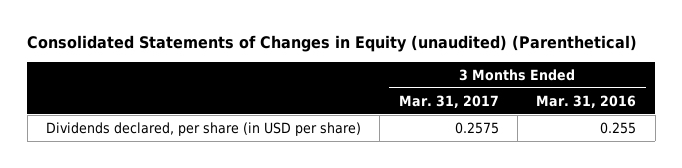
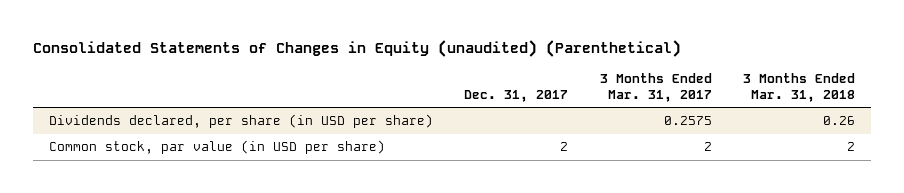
- | 3 Months Ended Mar. 31, 2017 | 3 Months Ended Mar. 31, 2016
+ | Dec. 31, 2017 | 3 Months Ended Mar. 31, 2017 | 3 Months Ended Mar. 31, 2018
+ Common stock, par value (in USD per share) | 2 | 2 | 2

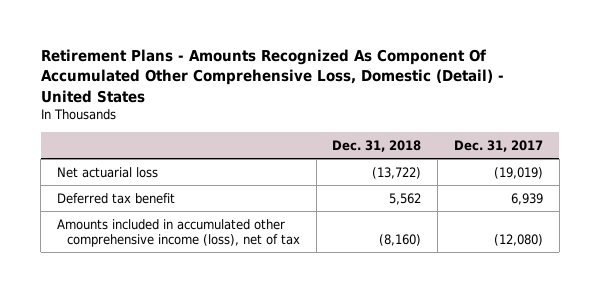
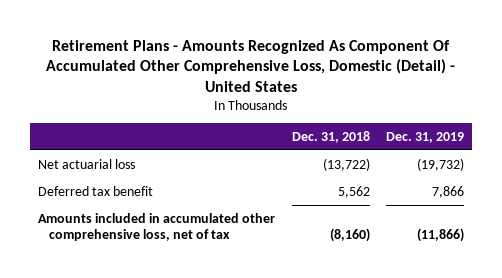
- | Dec. 31, 2018 | Dec. 31, 2017
+ | Dec. 31, 2018 | Dec. 31, 2019
- Amounts included in accumulated other comprehensive income (loss), net of tax | (8,160) | (12,080)
+ Amounts included in accumulated other comprehensive loss, net of tax | (8,160) | (11,866)

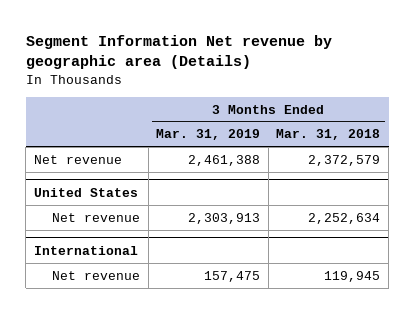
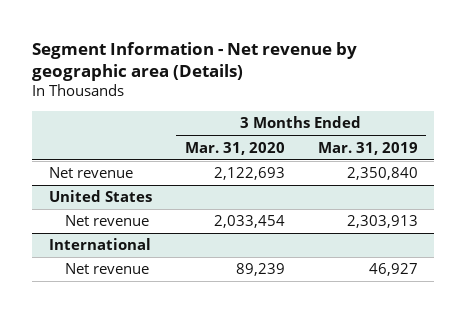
- Segment Information Net revenue by geographic area (Details)
+ Segment Information - Net revenue by geographic area (Details)
- | 3 Months Ended Mar. 31, 2019 | 3 Months Ended Mar. 31, 2018
+ | 3 Months Ended Mar. 31, 2020 | 3 Months Ended Mar. 31, 2019
- Net revenue | 2,461,388 | 2,372,579
+ Net revenue | 2,122,693 | 2,350,840
@ International
- Net revenue | 157,475 | 119,945
+ Net revenue | 89,239 | 46,927

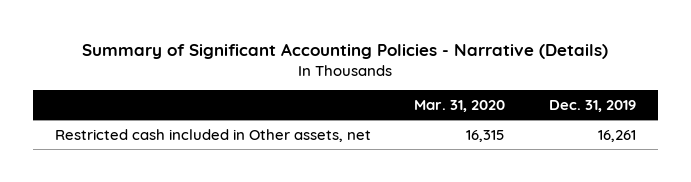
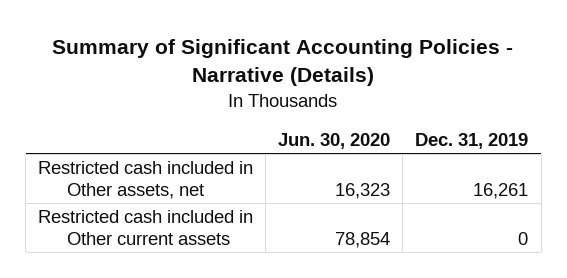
- | Mar. 31, 2020 | Dec. 31, 2019
+ | Jun. 30, 2020 | Dec. 31, 2019
+ Restricted cash included in Other current assets | 78,854 | 0

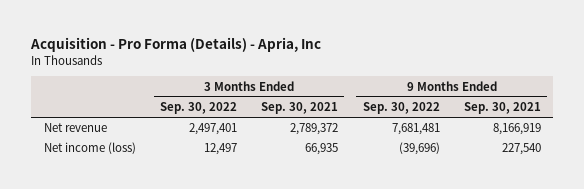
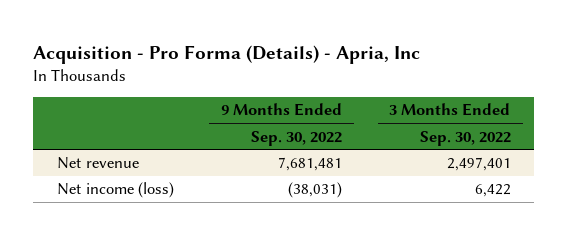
- | 3 Months Ended Sep. 30, 2022 | 3 Months Ended Sep. 30, 2021 | 9 Months Ended Sep. 30, 2022 | 9 Months Ended Sep. 30, 2021
+ | 9 Months Ended Sep. 30, 2022 | 3 Months Ended Sep. 30, 2022
- Net income (loss) | 12,497 | 66,935 | (39,696) | 227,540
+ Net income (loss) | (38,031) | 6,422

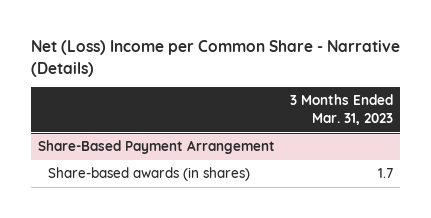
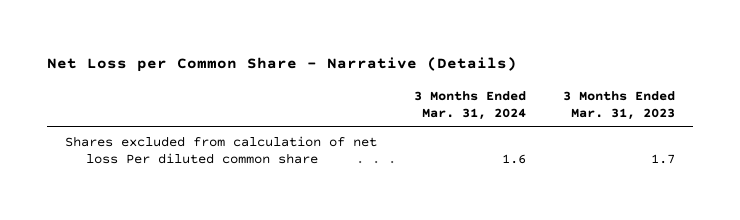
- Net (Loss) Income per Common Share - Narrative (Details)
+ Net Loss per Common Share - Narrative (Details)
- | 3 Months Ended Mar. 31, 2023
+ | 3 Months Ended Mar. 31, 2024 | 3 Months Ended Mar. 31, 2023
- Share-Based Payment Arrangement
- Share-based awards (in shares) | 1.7
+ Shares excluded from calculation of net loss Per diluted common share | 1.6 | 1.7

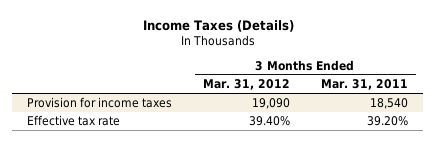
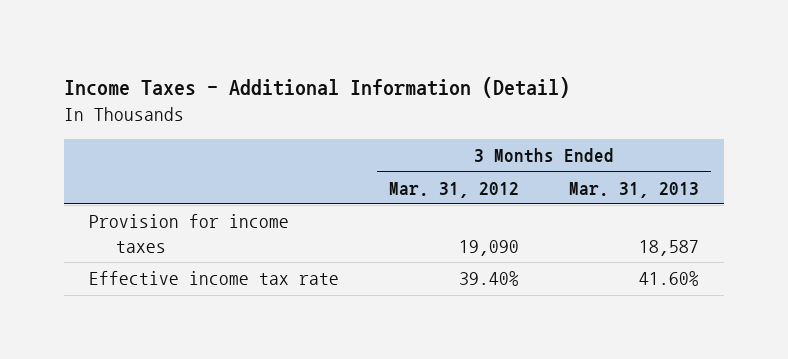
- Income Taxes (Details)
+ Income Taxes - Additional Information (Detail)
- | 3 Months Ended Mar. 31, 2012 | 3 Months Ended Mar. 31, 2011
+ | 3 Months Ended Mar. 31, 2012 | 3 Months Ended Mar. 31, 2013
- Effective tax rate | 39.40% | 39.20%
+ Effective income tax rate | 39.40% | 41.60%

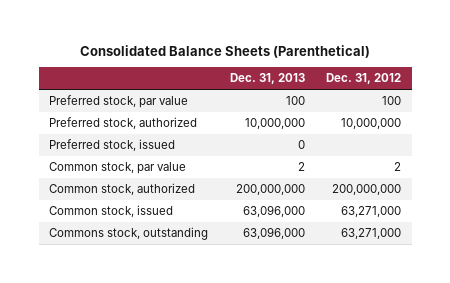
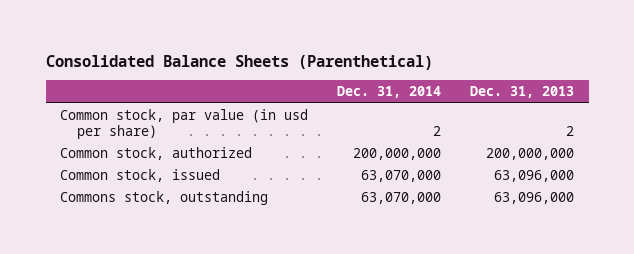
- | Dec. 31, 2013 | Dec. 31, 2012
+ | Dec. 31, 2014 | Dec. 31, 2013
- Preferred stock, par value | 100 | 100
- Preferred stock, authorized | 10,000,000 | 10,000,000
- Preferred stock, issued | 0 |
- Common stock, par value | 2 | 2
+ Common stock, par value (in usd per share) | 2 | 2

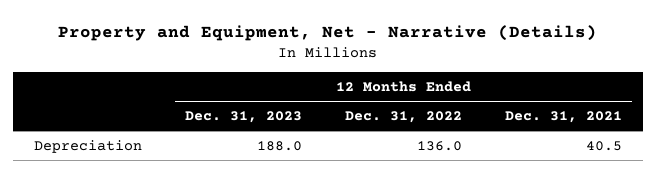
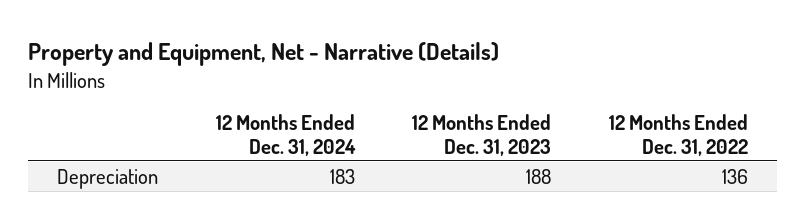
- | 12 Months Ended Dec. 31, 2023 | 12 Months Ended Dec. 31, 2022 | 12 Months Ended Dec. 31, 2021
+ | 12 Months Ended Dec. 31, 2024 | 12 Months Ended Dec. 31, 2023 | 12 Months Ended Dec. 31, 2022
- Depreciation | 188.0 | 136.0 | 40.5
+ Depreciation | 183 | 188 | 136

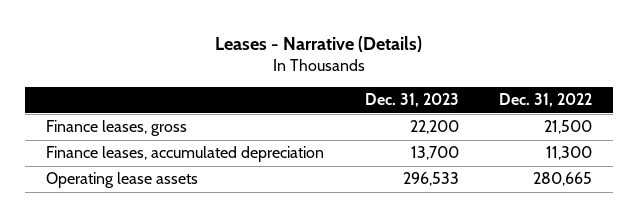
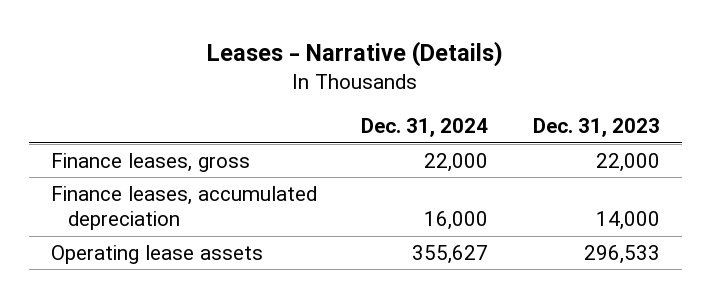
- | Dec. 31, 2023 | Dec. 31, 2022
+ | Dec. 31, 2024 | Dec. 31, 2023
- Finance leases, gross | 22,200 | 21,500
- Finance leases, accumulated depreciation | 13,700 | 11,300
+ Finance leases, gross | 22,000 | 22,000
+ Finance leases, accumulated depreciation | 16,000 | 14,000

